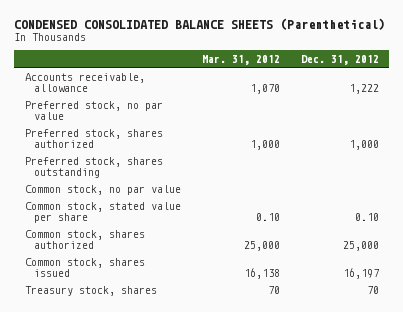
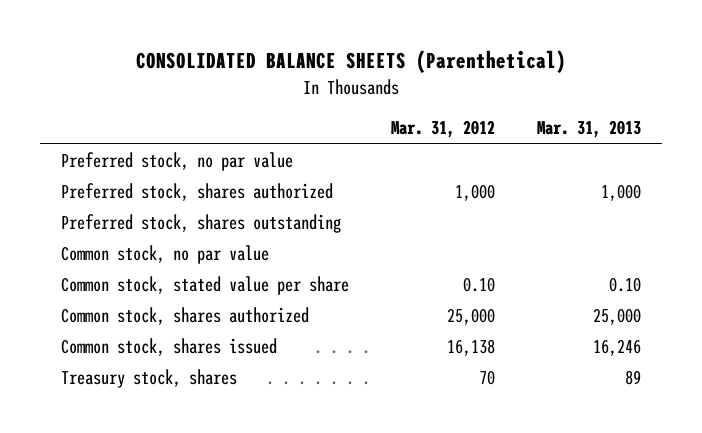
- CONDENSED CONSOLIDATED BALANCE SHEETS (Parenthetical)
+ CONSOLIDATED BALANCE SHEETS (Parenthetical)
- | Mar. 31, 2012 | Dec. 31, 2012
+ | Mar. 31, 2012 | Mar. 31, 2013
- Accounts receivable, allowance | 1,070 | 1,222

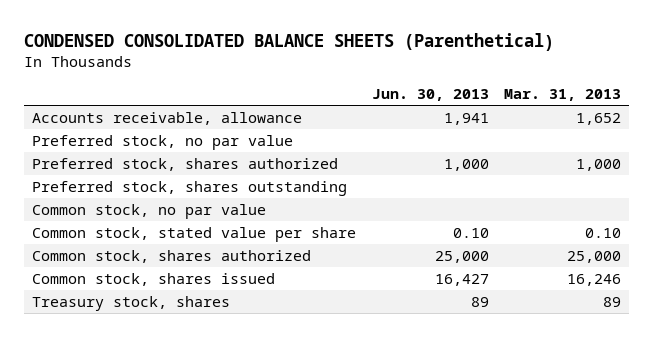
- CONSOLIDATED BALANCE SHEETS (Parenthetical)
+ CONDENSED CONSOLIDATED BALANCE SHEETS (Parenthetical)
- | Mar. 31, 2012 | Mar. 31, 2013
+ | Jun. 30, 2013 | Mar. 31, 2013
+ Accounts receivable, allowance | 1,941 | 1,652

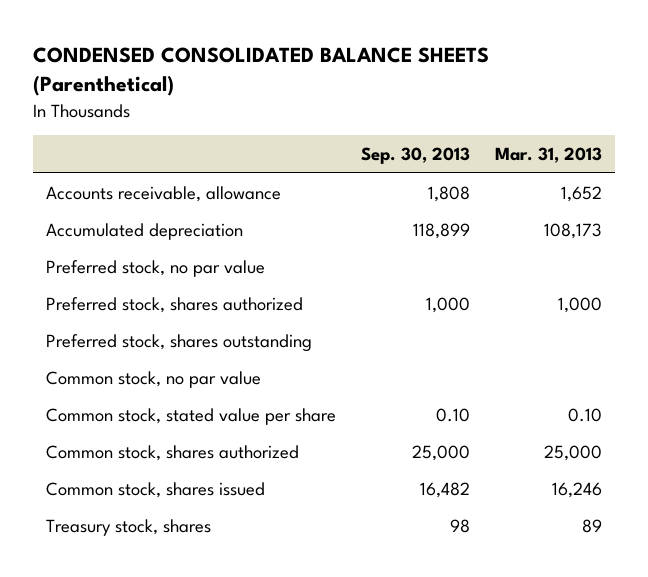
- | Jun. 30, 2013 | Mar. 31, 2013
+ | Sep. 30, 2013 | Mar. 31, 2013
+ Accumulated depreciation | 118,899 | 108,173

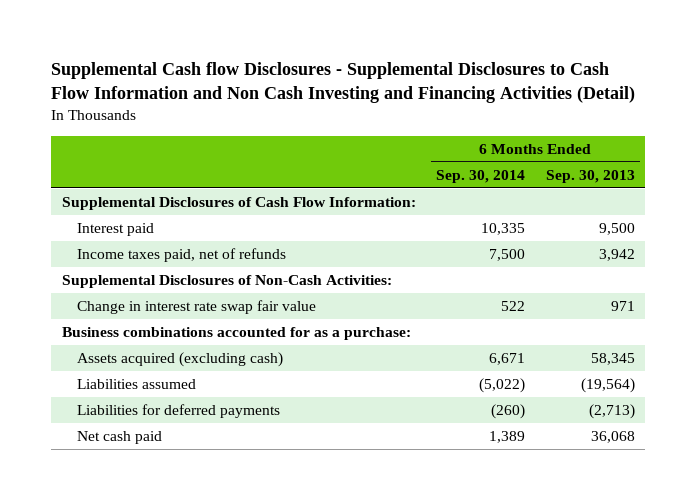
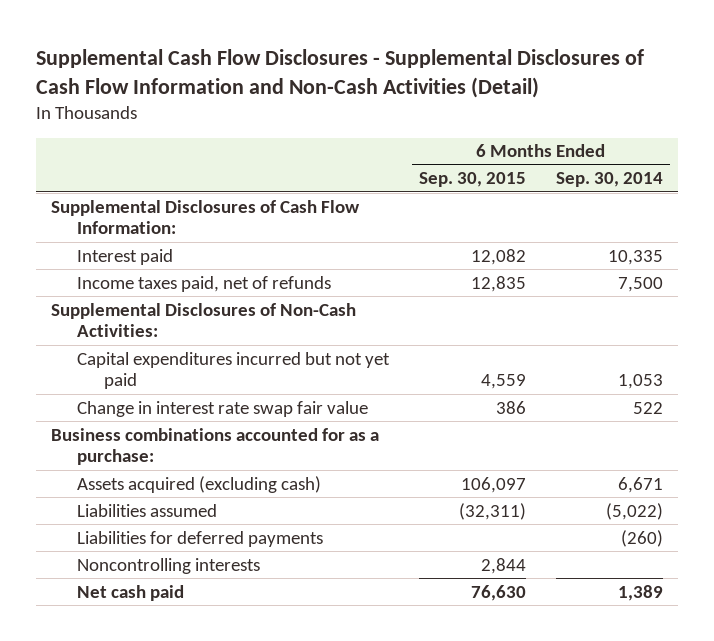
- Supplemental Cash flow Disclosures - Supplemental Disclosures to Cash Flow Information and Non Cash Investing and Financing Activities (Detail)
+ Supplemental Cash Flow Disclosures - Supplemental Disclosures of Cash Flow Information and Non-Cash Activities (Detail)
- | 6 Months Ended Sep. 30, 2014 | 6 Months Ended Sep. 30, 2013
+ | 6 Months Ended Sep. 30, 2015 | 6 Months Ended Sep. 30, 2014
+ Capital expenditures incurred but not yet paid | 4,559 | 1,053
+ Noncontrolling interests | 2,844 |

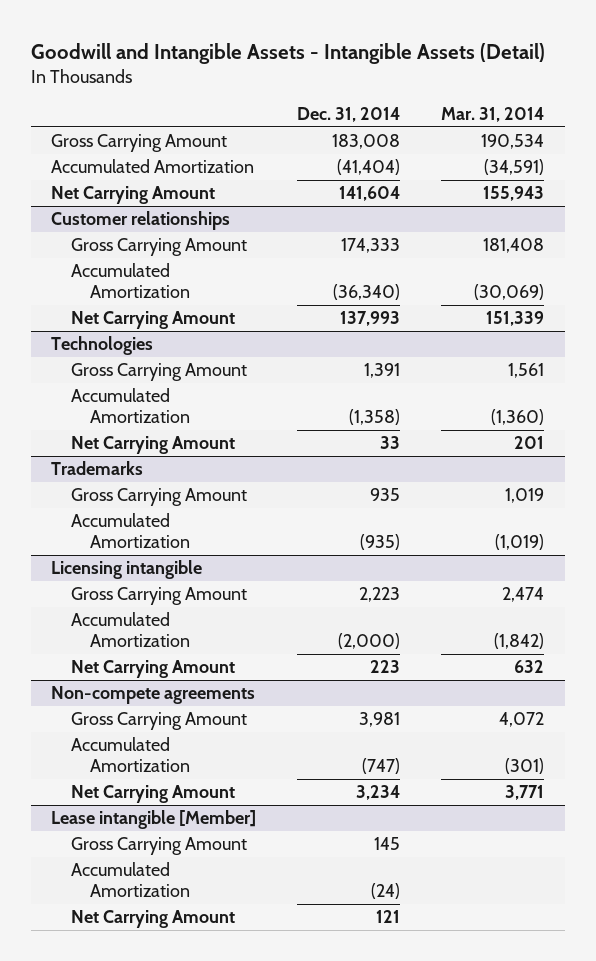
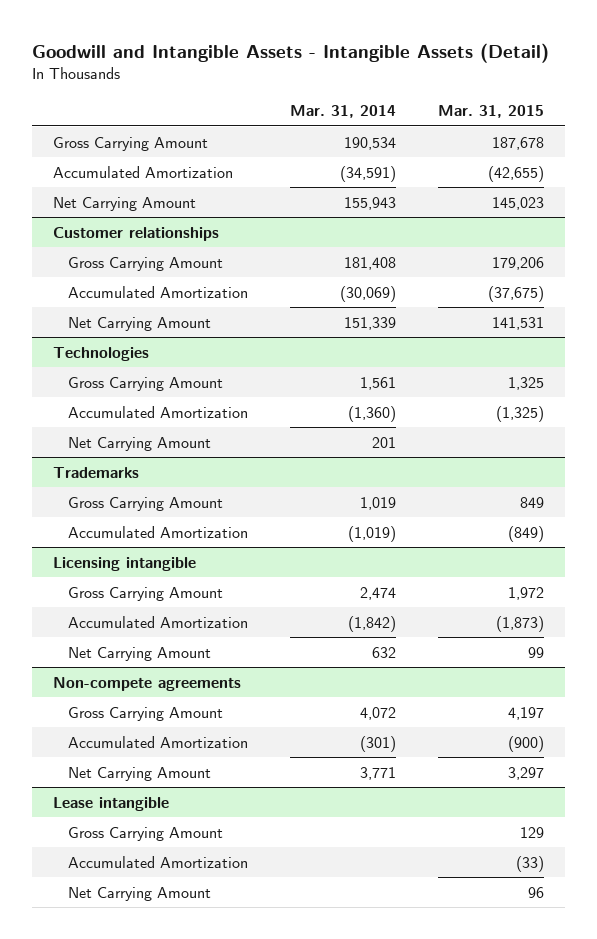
- | Dec. 31, 2014 | Mar. 31, 2014
+ | Mar. 31, 2014 | Mar. 31, 2015
- Lease intangible [Member]
+ Lease intangible

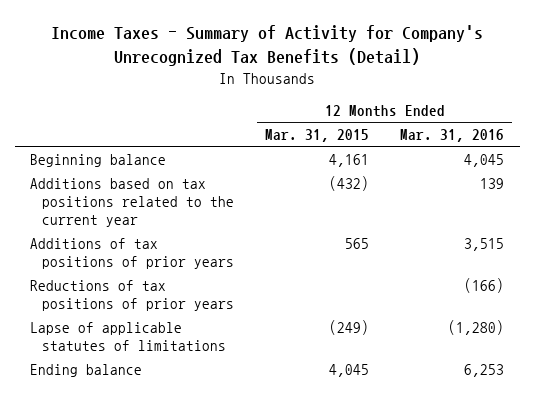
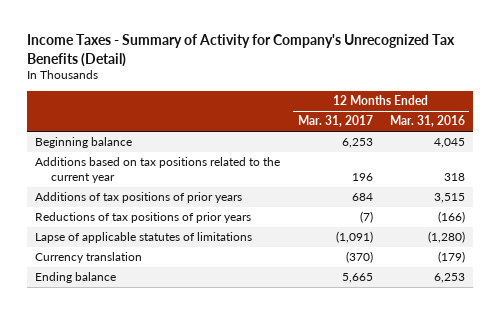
- | 12 Months Ended Mar. 31, 2015 | 12 Months Ended Mar. 31, 2016
+ | 12 Months Ended Mar. 31, 2017 | 12 Months Ended Mar. 31, 2016
- Additions based on tax positions related to the current year | (432) | 139
+ Additions based on tax positions related to the current year | 196 | 318
+ Currency translation | (370) | (179)

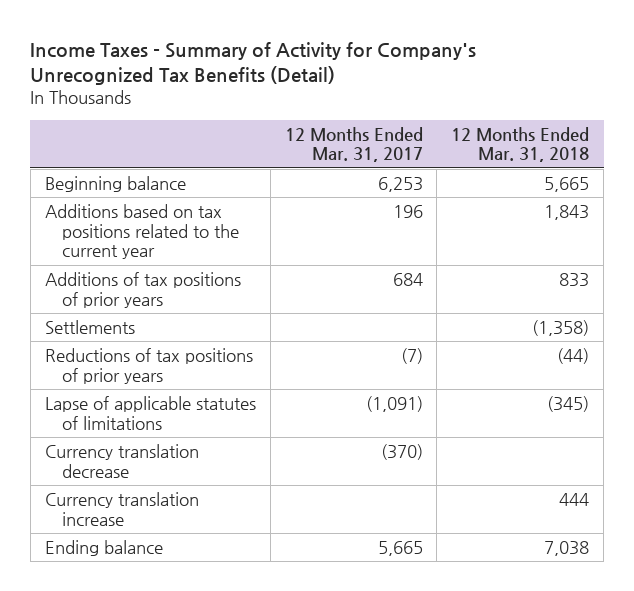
- | 12 Months Ended Mar. 31, 2017 | 12 Months Ended Mar. 31, 2016
+ | 12 Months Ended Mar. 31, 2017 | 12 Months Ended Mar. 31, 2018
+ Settlements | | (1,358)
- Currency translation | (370) | (179)
+ Currency translation decrease | (370) |
+ Currency translation increase | | 444

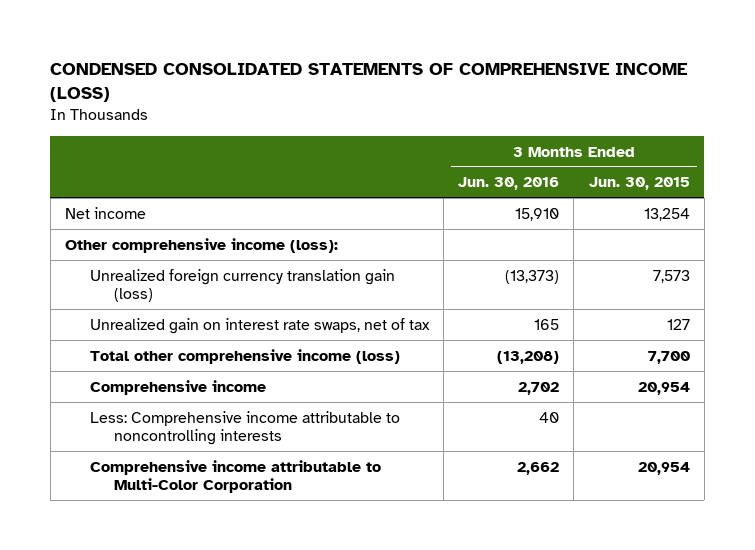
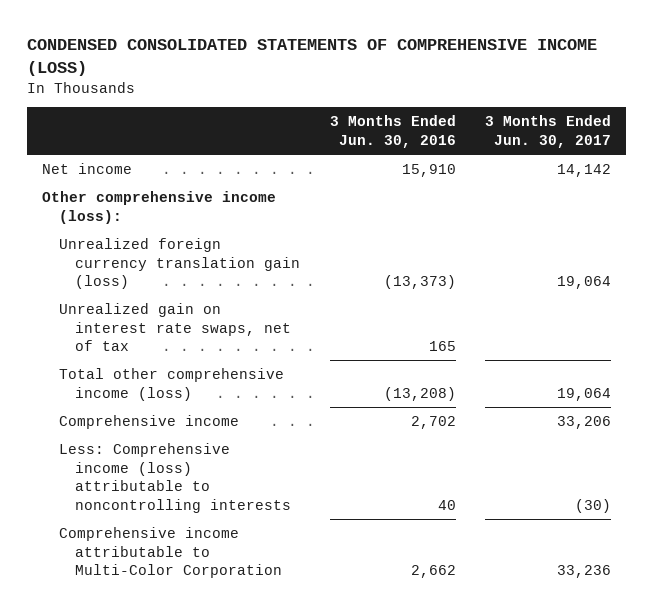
- | 3 Months Ended Jun. 30, 2016 | 3 Months Ended Jun. 30, 2015
+ | 3 Months Ended Jun. 30, 2016 | 3 Months Ended Jun. 30, 2017
- Less: Comprehensive income attributable to noncontrolling interests | 40 |
+ Less: Comprehensive income (loss) attributable to noncontrolling interests | 40 | (30)

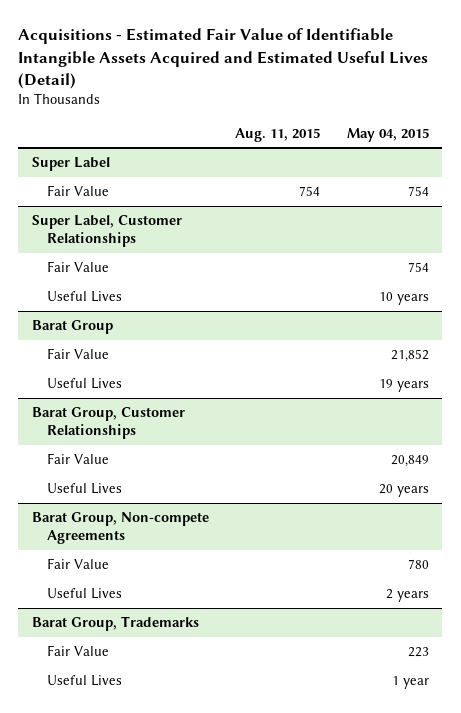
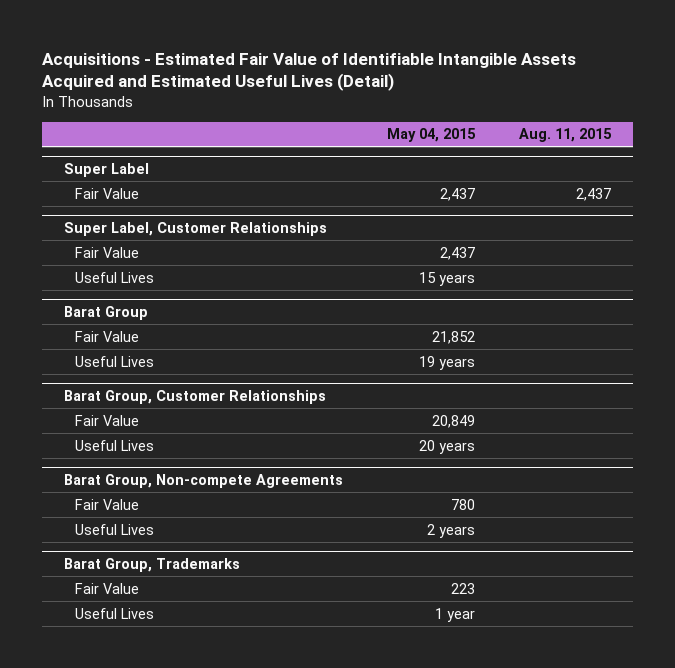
- | Aug. 11, 2015 | May 04, 2015
+ | May 04, 2015 | Aug. 11, 2015
@ Super Label
- Fair Value | 754 | 754
+ Fair Value | 2,437 | 2,437
@ Super Label, Customer Relationships
- Fair Value | | 754
- Useful Lives | | 10 years
+ Fair Value | 2,437 |
+ Useful Lives | 15 years |

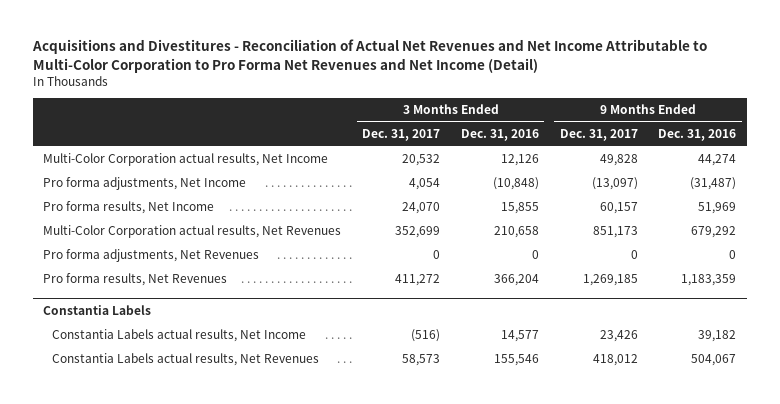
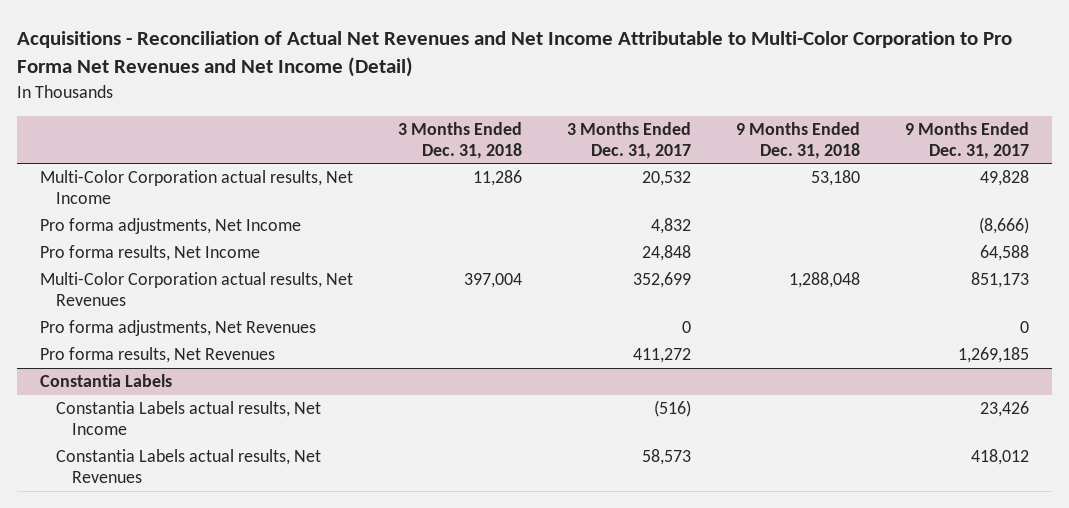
- Acquisitions and Divestitures - Reconciliation of Actual Net Revenues and Net Income Attributable to Multi-Color Corporation to Pro Forma Net Revenues and Net Income (Detail)
+ Acquisitions - Reconciliation of Actual Net Revenues and Net Income Attributable to Multi-Color Corporation to Pro Forma Net Revenues and Net Income (Detail)
- | 3 Months Ended Dec. 31, 2017 | 3 Months Ended Dec. 31, 2016 | 9 Months Ended Dec. 31, 2017 | 9 Months Ended Dec. 31, 2016
+ | 3 Months Ended Dec. 31, 2018 | 3 Months Ended Dec. 31, 2017 | 9 Months Ended Dec. 31, 2018 | 9 Months Ended Dec. 31, 2017
- Pro forma adjustments, Net Income | 4,054 | (10,848) | (13,097) | (31,487)
- Pro forma results, Net Income | 24,070 | 15,855 | 60,157 | 51,969
+ Pro forma adjustments, Net Income | | 4,832 | | (8,666)
+ Pro forma results, Net Income | | 24,848 | | 64,588

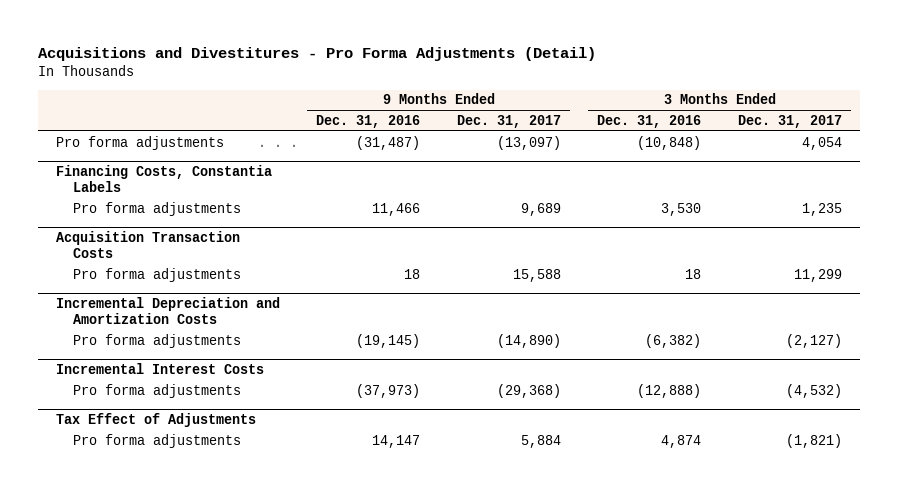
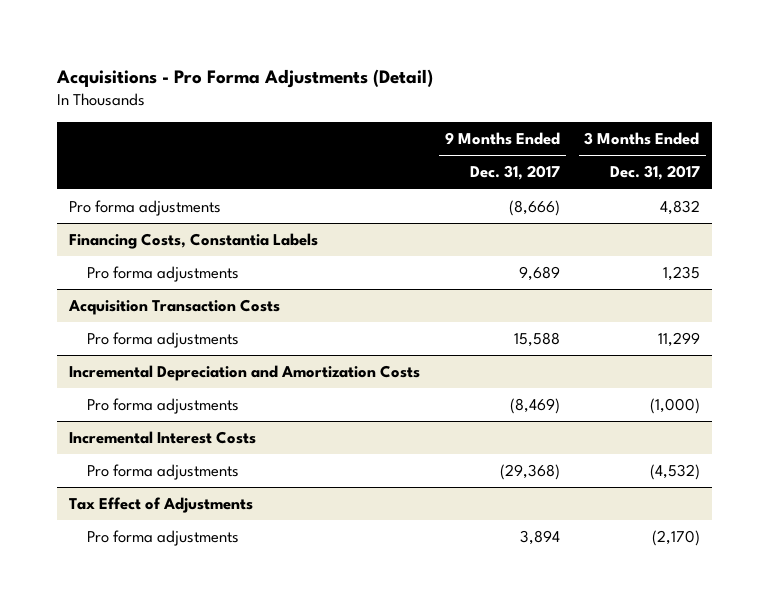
- Acquisitions and Divestitures - Pro Forma Adjustments (Detail)
+ Acquisitions - Pro Forma Adjustments (Detail)
- | 9 Months Ended Dec. 31, 2016 | 9 Months Ended Dec. 31, 2017 | 3 Months Ended Dec. 31, 2016 | 3 Months Ended Dec. 31, 2017
+ | 9 Months Ended Dec. 31, 2017 | 3 Months Ended Dec. 31, 2017
- Pro forma adjustments | (31,487) | (13,097) | (10,848) | 4,054
+ Pro forma adjustments | (8,666) | 4,832
@ Incremental Depreciation and Amortization Costs
- Pro forma adjustments | (19,145) | (14,890) | (6,382) | (2,127)
+ Pro forma adjustments | (8,469) | (1,000)
@ Tax Effect of Adjustments
- Pro forma adjustments | 14,147 | 5,884 | 4,874 | (1,821)
+ Pro forma adjustments | 3,894 | (2,170)

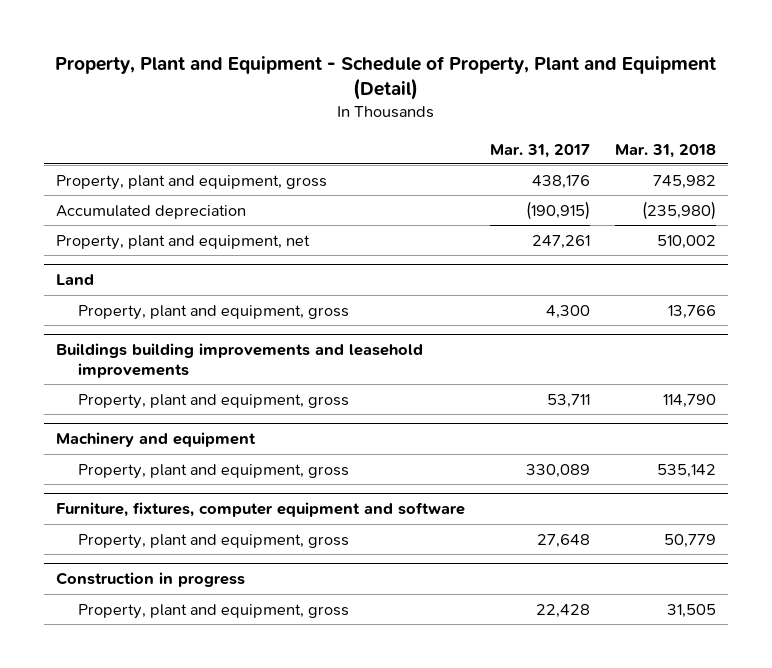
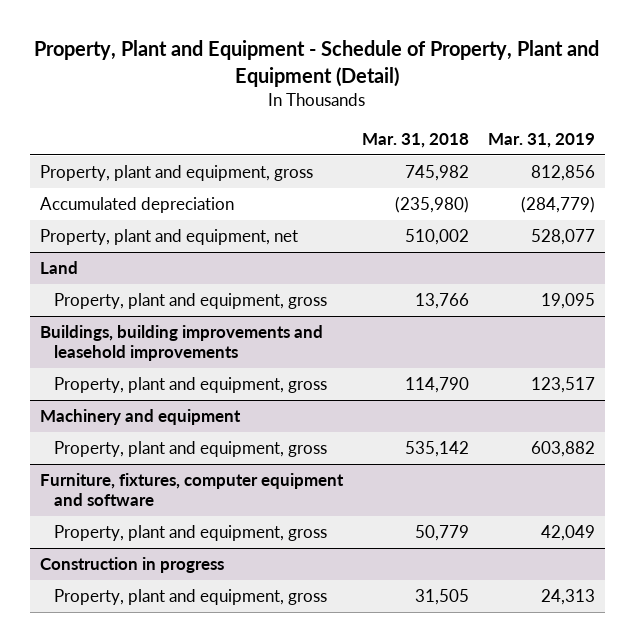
- | Mar. 31, 2017 | Mar. 31, 2018
+ | Mar. 31, 2018 | Mar. 31, 2019
- Buildings building improvements and leasehold improvements
+ Buildings, building improvements and leasehold improvements

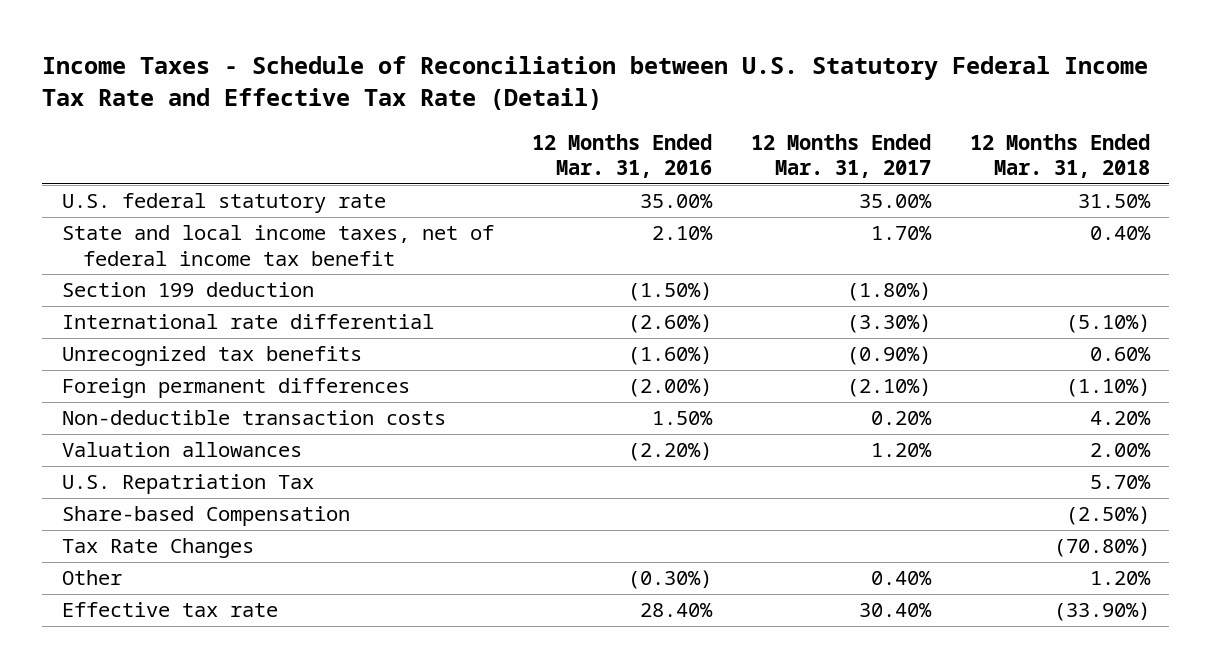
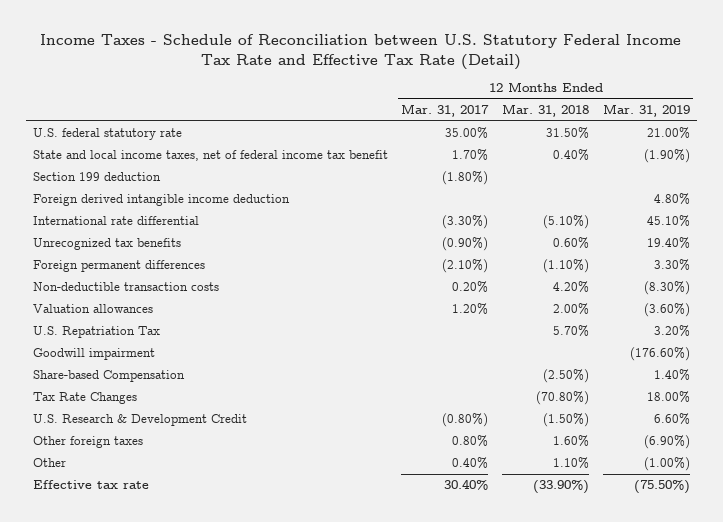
- | 12 Months Ended Mar. 31, 2016 | 12 Months Ended Mar. 31, 2017 | 12 Months Ended Mar. 31, 2018
+ | 12 Months Ended Mar. 31, 2017 | 12 Months Ended Mar. 31, 2018 | 12 Months Ended Mar. 31, 2019
+ Foreign derived intangible income deduction | | | 4.80%
+ Goodwill impairment | | | (176.60%)
- Other | (0.30%) | 0.40% | 1.20%
+ U.S. Research & Development Credit | (0.80%) | (1.50%) | 6.60%
+ Other foreign taxes | 0.80% | 1.60% | (6.90%)
+ Other | 0.40% | 1.10% | (1.00%)

